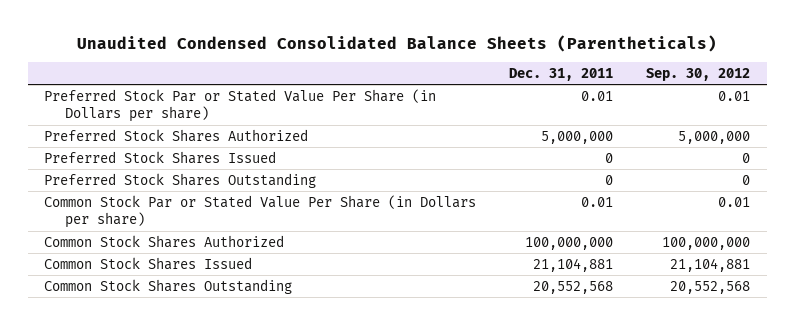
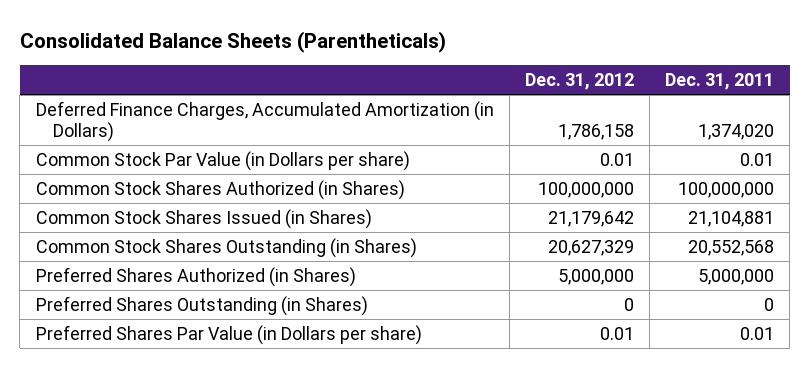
- Unaudited Condensed Consolidated Balance Sheets (Parentheticals)
+ Consolidated Balance Sheets (Parentheticals)
- | Dec. 31, 2011 | Sep. 30, 2012
+ | Dec. 31, 2012 | Dec. 31, 2011
- Preferred Stock Par or Stated Value Per Share (in Dollars per share) | 0.01 | 0.01
- Preferred Stock Shares Authorized | 5,000,000 | 5,000,000
- Preferred Stock Shares Issued | 0 | 0
- Preferred Stock Shares Outstanding | 0 | 0
- Common Stock Par or Stated Value Per Share (in Dollars per share) | 0.01 | 0.01
- Common Stock Shares Authorized | 100,000,000 | 100,000,000
- Common Stock Shares Issued | 21,104,881 | 21,104,881
- Common Stock Shares Outstanding | 20,552,568 | 20,552,568
+ Deferred Finance Charges, Accumulated Amortization (in Dollars) | 1,786,158 | 1,374,020
+ Common Stock Par Value (in Dollars per share) | 0.01 | 0.01
+ Common Stock Shares Authorized (in Shares) | 100,000,000 | 100,000,000
+ Common Stock Shares Issued (in Shares) | 21,179,642 | 21,104,881
+ Common Stock Shares Outstanding (in Shares) | 20,627,329 | 20,552,568
+ Preferred Shares Authorized (in Shares) | 5,000,000 | 5,000,000
+ Preferred Shares Outstanding (in Shares) | 0 | 0
+ Preferred Shares Par Value (in Dollars per share) | 0.01 | 0.01

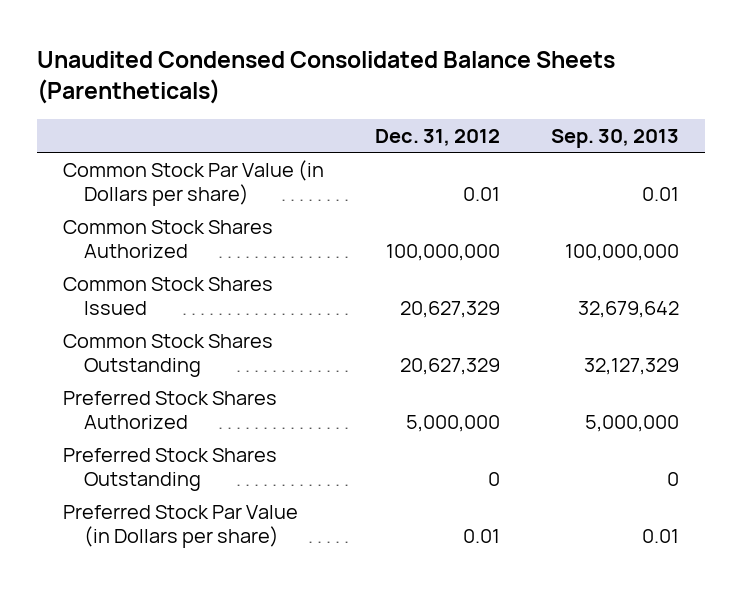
- Consolidated Balance Sheets (Parentheticals)
+ Unaudited Condensed Consolidated Balance Sheets (Parentheticals)
- | Dec. 31, 2012 | Dec. 31, 2011
+ | Dec. 31, 2012 | Sep. 30, 2013
- Deferred Finance Charges, Accumulated Amortization (in Dollars) | 1,786,158 | 1,374,020
- Common Stock Shares Authorized (in Shares) | 100,000,000 | 100,000,000
- Common Stock Shares Issued (in Shares) | 21,179,642 | 21,104,881
- Common Stock Shares Outstanding (in Shares) | 20,627,329 | 20,552,568
- Preferred Shares Authorized (in Shares) | 5,000,000 | 5,000,000
- Preferred Shares Outstanding (in Shares) | 0 | 0
- Preferred Shares Par Value (in Dollars per share) | 0.01 | 0.01
+ Common Stock Shares Authorized | 100,000,000 | 100,000,000
+ Common Stock Shares Issued | 20,627,329 | 32,679,642
+ Common Stock Shares Outstanding | 20,627,329 | 32,127,329
+ Preferred Stock Shares Authorized | 5,000,000 | 5,000,000
+ Preferred Stock Shares Outstanding | 0 | 0
+ Preferred Stock Par Value (in Dollars per share) | 0.01 | 0.01

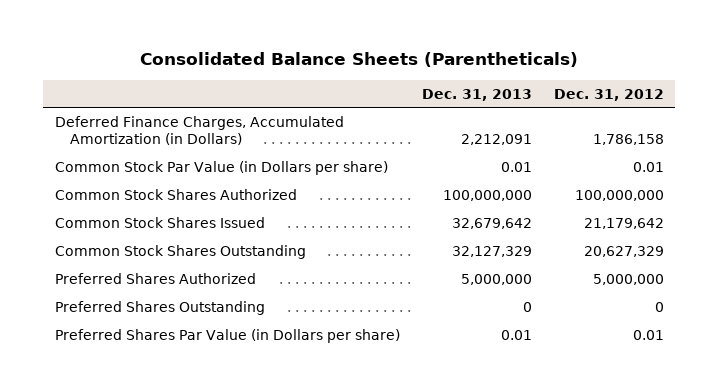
- Unaudited Condensed Consolidated Balance Sheets (Parentheticals)
+ Consolidated Balance Sheets (Parentheticals)
- | Dec. 31, 2012 | Sep. 30, 2013
+ | Dec. 31, 2013 | Dec. 31, 2012
+ Deferred Finance Charges, Accumulated Amortization (in Dollars) | 2,212,091 | 1,786,158
- Common Stock Shares Issued | 20,627,329 | 32,679,642
+ Common Stock Shares Issued | 32,679,642 | 21,179,642
- Preferred Stock Shares Authorized | 5,000,000 | 5,000,000
- Preferred Stock Shares Outstanding | 0 | 0
- Preferred Stock Par Value (in Dollars per share) | 0.01 | 0.01
+ Preferred Shares Authorized | 5,000,000 | 5,000,000
+ Preferred Shares Outstanding | 0 | 0
+ Preferred Shares Par Value (in Dollars per share) | 0.01 | 0.01

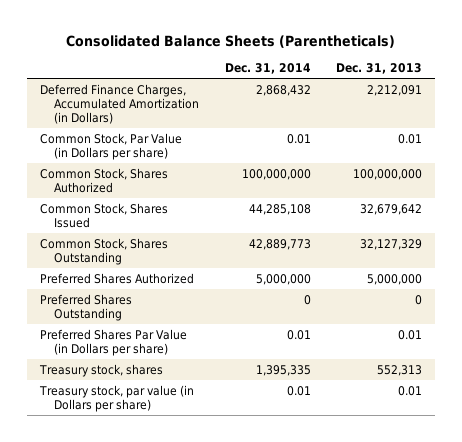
- | Dec. 31, 2013 | Dec. 31, 2012
+ | Dec. 31, 2014 | Dec. 31, 2013
- Common Stock Par Value (in Dollars per share) | 0.01 | 0.01
- Common Stock Shares Authorized | 100,000,000 | 100,000,000
- Common Stock Shares Issued | 32,679,642 | 21,179,642
- Common Stock Shares Outstanding | 32,127,329 | 20,627,329
+ Common Stock, Par Value (in Dollars per share) | 0.01 | 0.01
+ Common Stock, Shares Authorized | 100,000,000 | 100,000,000
+ Common Stock, Shares Issued | 44,285,108 | 32,679,642
+ Common Stock, Shares Outstanding | 42,889,773 | 32,127,329
+ Treasury stock, shares | 1,395,335 | 552,313
+ Treasury stock, par value (in Dollars per share) | 0.01 | 0.01

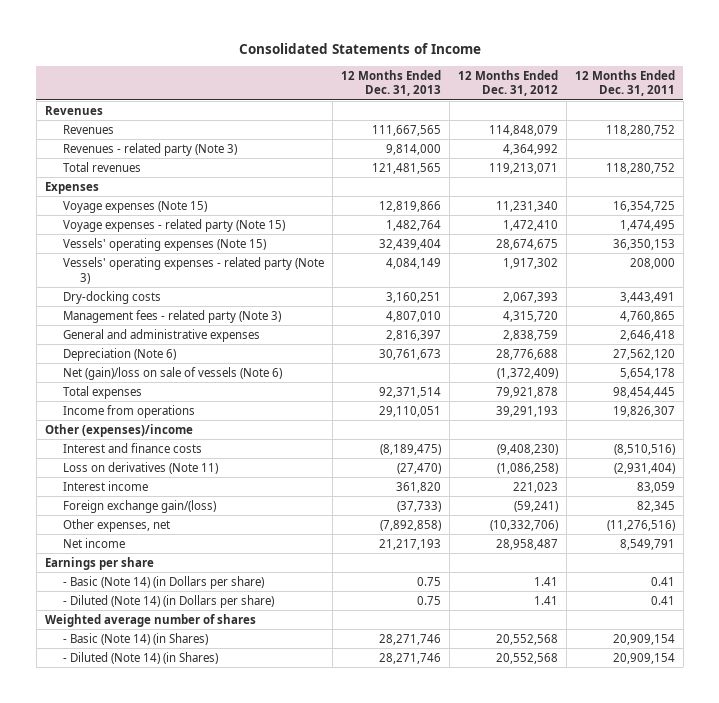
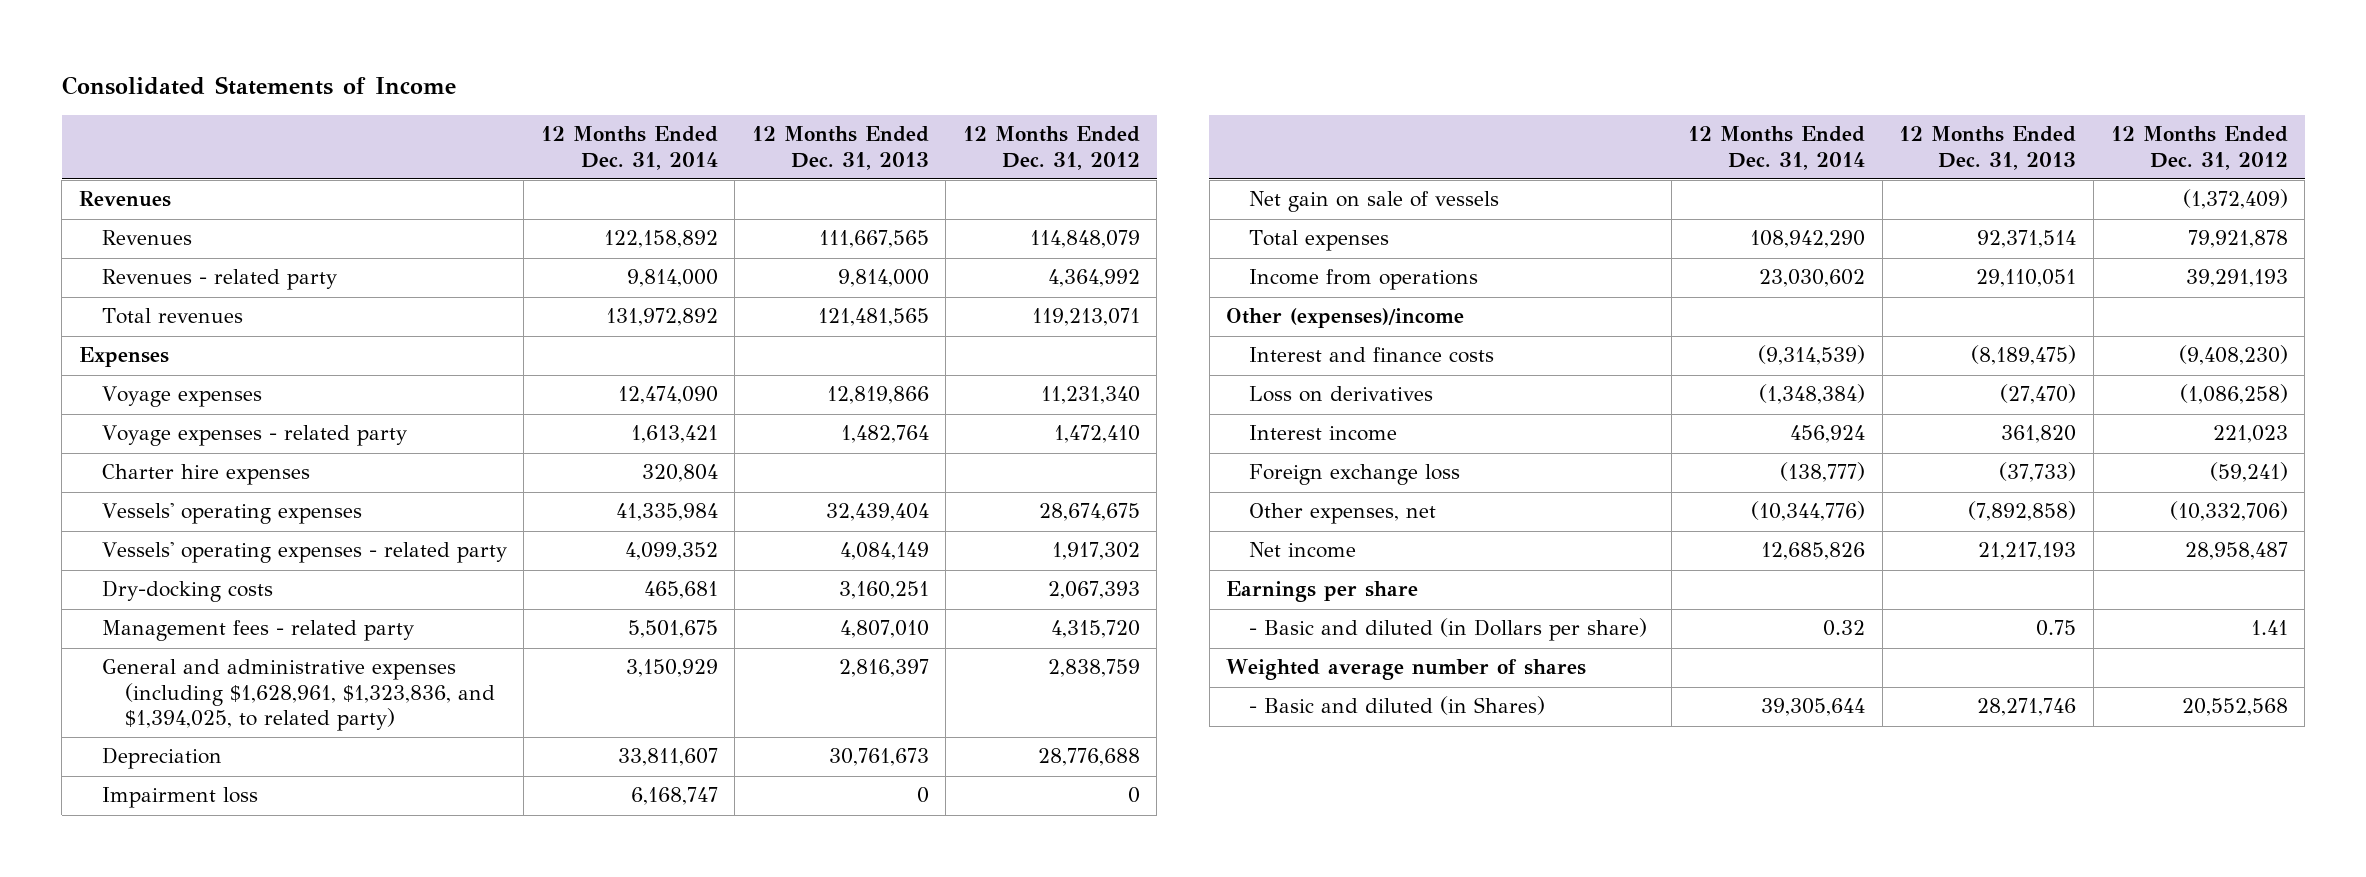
- | 12 Months Ended Dec. 31, 2013 | 12 Months Ended Dec. 31, 2012 | 12 Months Ended Dec. 31, 2011
+ | 12 Months Ended Dec. 31, 2014 | 12 Months Ended Dec. 31, 2013 | 12 Months Ended Dec. 31, 2012
- Revenues - related party (Note 3) | 9,814,000 | 4,364,992 |
+ Revenues - related party | 9,814,000 | 9,814,000 | 4,364,992
- Voyage expenses (Note 15) | 12,819,866 | 11,231,340 | 16,354,725
- Voyage expenses - related party (Note 15) | 1,482,764 | 1,472,410 | 1,474,495
- Vessels' operating expenses (Note 15) | 32,439,404 | 28,674,675 | 36,350,153
- Vessels' operating expenses - related party (Note 3) | 4,084,149 | 1,917,302 | 208,000
+ Voyage expenses | 12,474,090 | 12,819,866 | 11,231,340
+ Voyage expenses - related party | 1,613,421 | 1,482,764 | 1,472,410
+ Charter hire expenses | 320,804 | |
+ Vessels' operating expenses | 41,335,984 | 32,439,404 | 28,674,675
+ Vessels' operating expenses - related party | 4,099,352 | 4,084,149 | 1,917,302
- Management fees - related party (Note 3) | 4,807,010 | 4,315,720 | 4,760,865
- General and administrative expenses | 2,816,397 | 2,838,759 | 2,646,418
- Depreciation (Note 6) | 30,761,673 | 28,776,688 | 27,562,120
- Net (gain)/loss on sale of vessels (Note 6) | | (1,372,409) | 5,654,178
+ Management fees - related party | 5,501,675 | 4,807,010 | 4,315,720
+ General and administrative expenses (including $1,628,961, $1,323,836, and $1,394,025, to related party) | 3,150,929 | 2,816,397 | 2,838,759
+ Depreciation | 33,811,607 | 30,761,673 | 28,776,688
+ Impairment loss | 6,168,747 | 0 | 0
+ Net gain on sale of vessels | | | (1,372,409)
- Loss on derivatives (Note 11) | (27,470) | (1,086,258) | (2,931,404)
+ Loss on derivatives | (1,348,384) | (27,470) | (1,086,258)
- Foreign exchange gain/(loss) | (37,733) | (59,241) | 82,345
+ Foreign exchange loss | (138,777) | (37,733) | (59,241)
- - Basic (Note 14) (in Dollars per share) | 0.75 | 1.41 | 0.41
- - Diluted (Note 14) (in Dollars per share) | 0.75 | 1.41 | 0.41
+ - Basic and diluted (in Dollars per share) | 0.32 | 0.75 | 1.41
- - Basic (Note 14) (in Shares) | 28,271,746 | 20,552,568 | 20,909,154
- - Diluted (Note 14) (in Shares) | 28,271,746 | 20,552,568 | 20,909,154
+ - Basic and diluted (in Shares) | 39,305,644 | 28,271,746 | 20,552,568

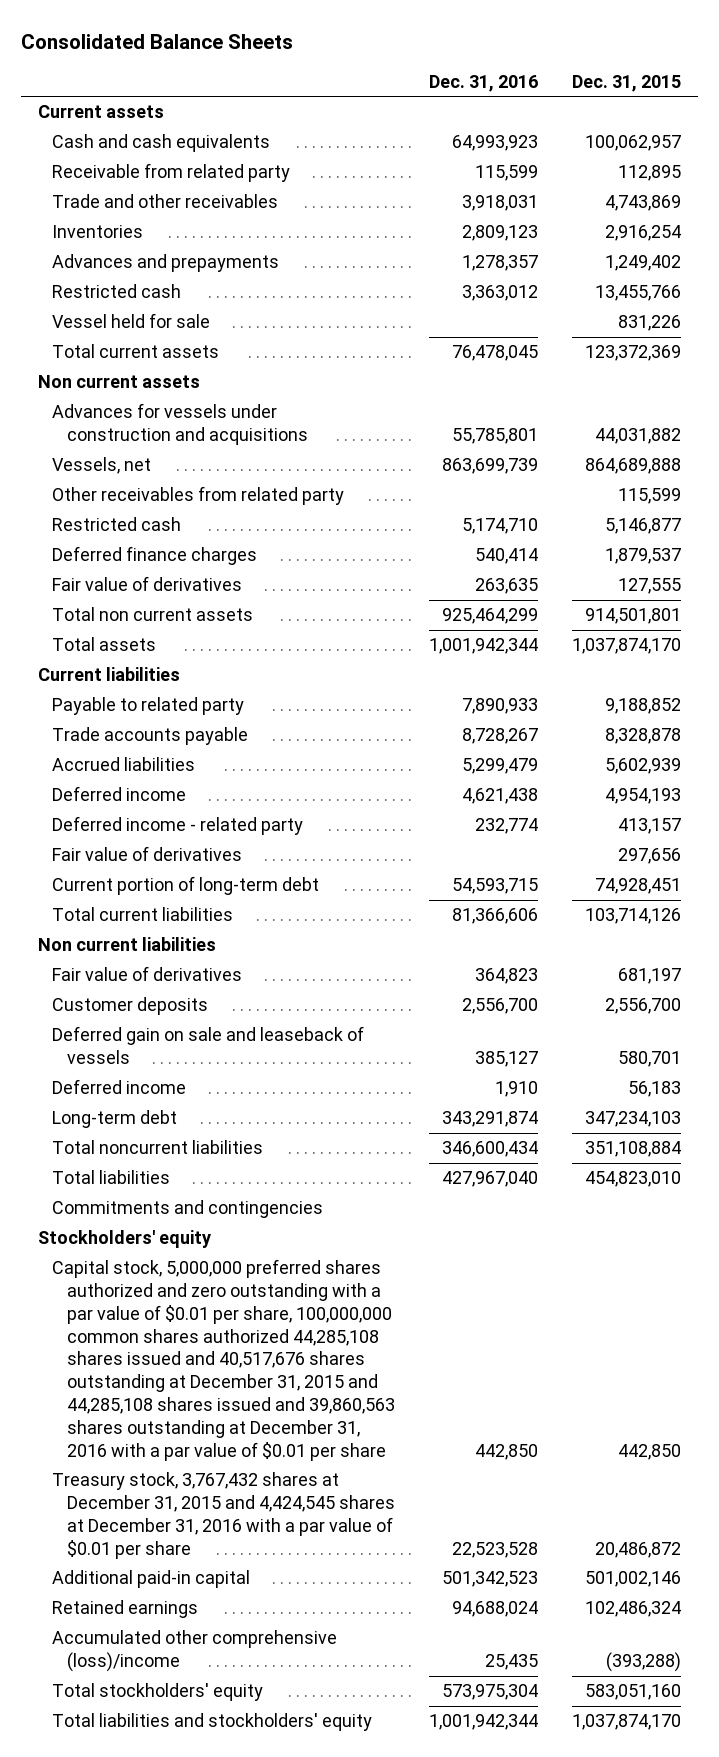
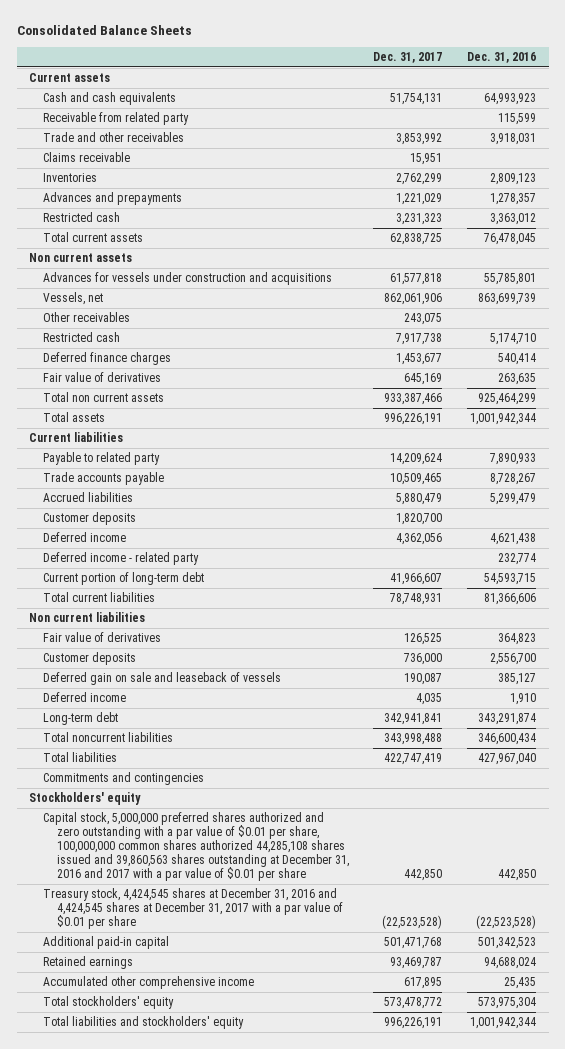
- | Dec. 31, 2016 | Dec. 31, 2015
+ | Dec. 31, 2017 | Dec. 31, 2016
+ Claims receivable | 15,951 |
- Vessel held for sale | | 831,226
- Other receivables from related party | | 115,599
+ Other receivables | 243,075 |
+ Customer deposits | 1,820,700 |
- Fair value of derivatives | | 297,656
- Capital stock, 5,000,000 preferred shares authorized and zero outstanding with a par value of $0.01 per share, 100,000,000 common shares authorized 44,285,108 shares issued and 40,517,676 shares outstanding at December 31, 2015 and 44,285,108 shares issued and 39,860,563 shares outstanding at December 31, 2016 with a par value of $0.01 per share | 442,850 | 442,850
- Treasury stock, 3,767,432 shares at December 31, 2015 and 4,424,545 shares at December 31, 2016 with a par value of $0.01 per share | 22,523,528 | 20,486,872
+ Capital stock, 5,000,000 preferred shares authorized and zero outstanding with a par value of $0.01 per share, 100,000,000 common shares authorized 44,285,108 shares issued and 39,860,563 shares outstanding at December 31, 2016 and 2017 with a par value of $0.01 per share | 442,850 | 442,850
+ Treasury stock, 4,424,545 shares at December 31, 2016 and 4,424,545 shares at December 31, 2017 with a par value of $0.01 per share | (22,523,528) | (22,523,528)
- Accumulated other comprehensive (loss)/income | 25,435 | (393,288)
+ Accumulated other comprehensive income | 617,895 | 25,435

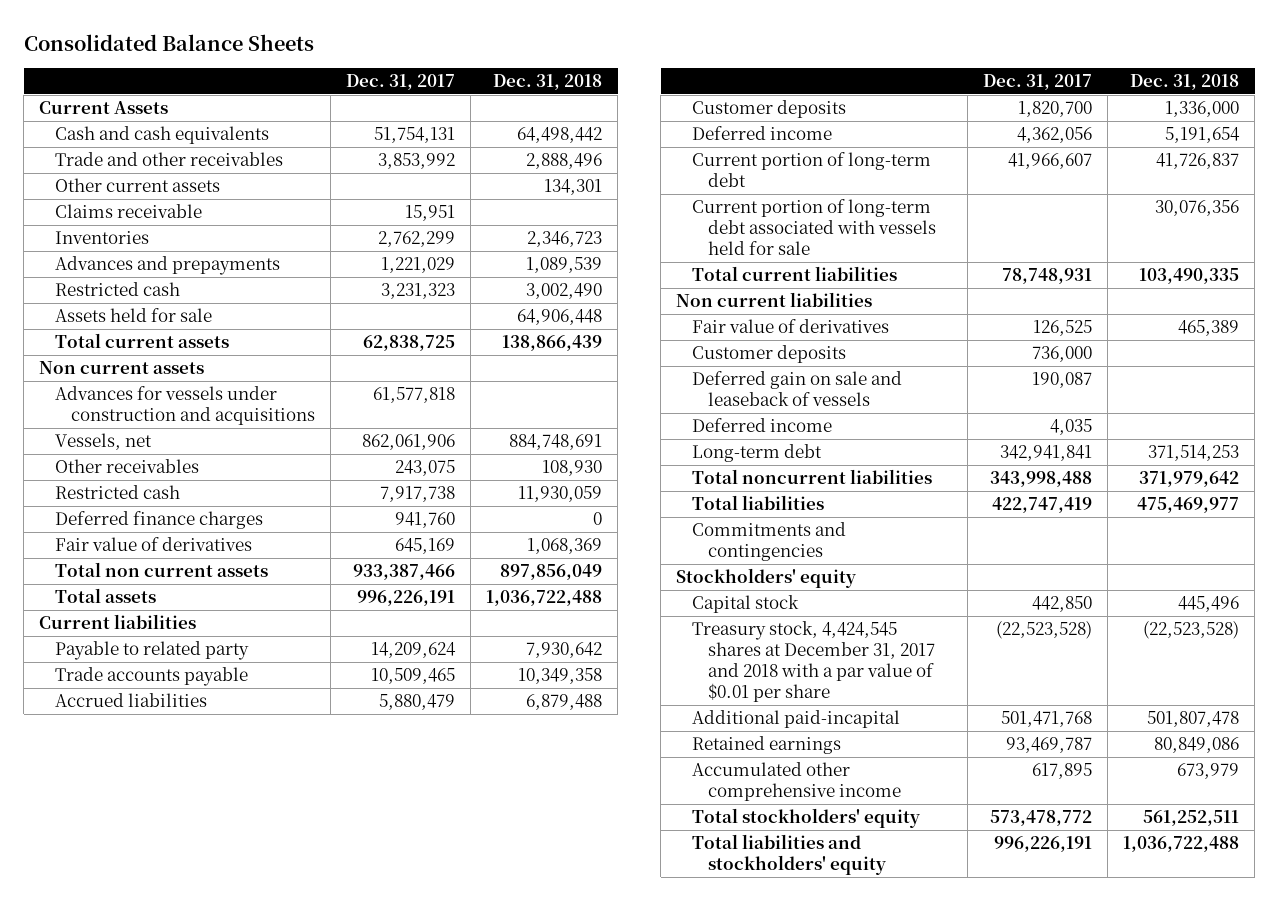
- | Dec. 31, 2017 | Dec. 31, 2016
+ | Dec. 31, 2017 | Dec. 31, 2018
- Current assets
+ Current Assets
- Receivable from related party | | 115,599
+ Other current assets | | 134,301
+ Assets held for sale | | 64,906,448
- Deferred finance charges | 1,453,677 | 540,414
+ Deferred finance charges | 941,760 | 0
- Deferred income - related party | | 232,774
+ Current portion of long-term debt associated with vessels held for sale | | 30,076,356
- Capital stock, 5,000,000 preferred shares authorized and zero outstanding with a par value of $0.01 per share, 100,000,000 common shares authorized 44,285,108 shares issued and 39,860,563 shares outstanding at December 31, 2016 and 2017 with a par value of $0.01 per share | 442,850 | 442,850
- Treasury stock, 4,424,545 shares at December 31, 2016 and 4,424,545 shares at December 31, 2017 with a par value of $0.01 per share | (22,523,528) | (22,523,528)
- Additional paid-in capital | 501,471,768 | 501,342,523
+ Capital stock | 442,850 | 445,496
+ Treasury stock, 4,424,545 shares at December 31, 2017 and 2018 with a par value of $0.01 per share | (22,523,528) | (22,523,528)
+ Additional paid-incapital | 501,471,768 | 501,807,478

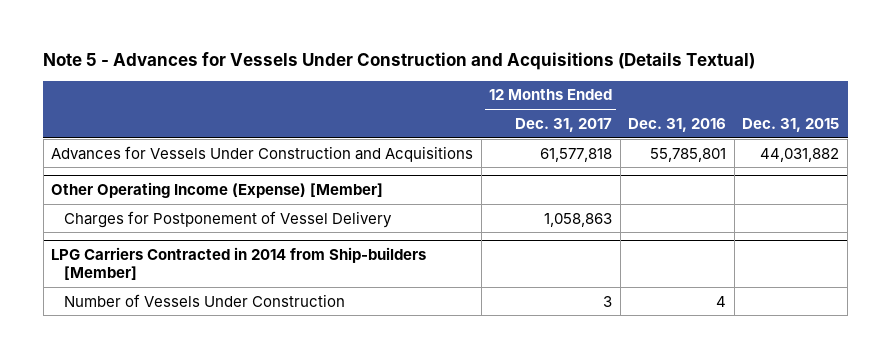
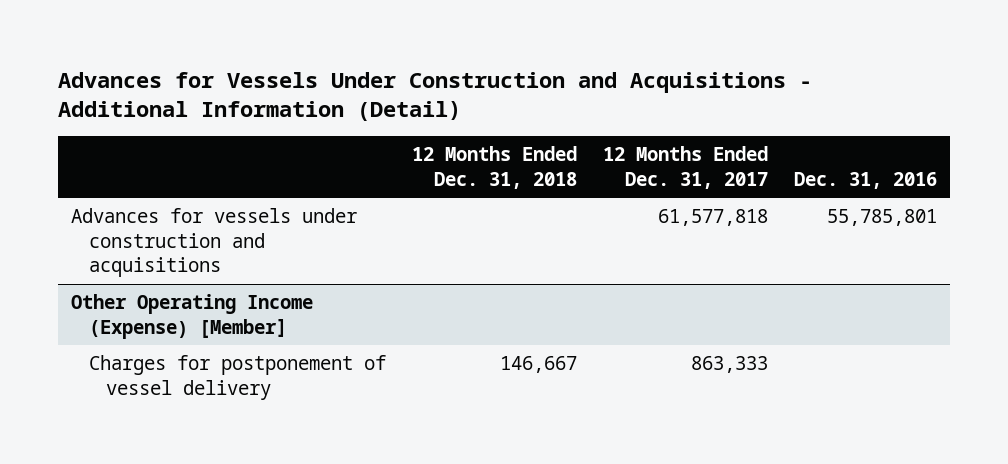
- Note 5 - Advances for Vessels Under Construction and Acquisitions (Details Textual)
+ Advances for Vessels Under Construction and Acquisitions - Additional Information (Detail)
- | 12 Months Ended Dec. 31, 2017 | Dec. 31, 2016 | Dec. 31, 2015
+ | 12 Months Ended Dec. 31, 2018 | 12 Months Ended Dec. 31, 2017 | Dec. 31, 2016
- Advances for Vessels Under Construction and Acquisitions | 61,577,818 | 55,785,801 | 44,031,882
+ Advances for vessels under construction and acquisitions | | 61,577,818 | 55,785,801
@ Other Operating Income (Expense) [Member]
- Charges for Postponement of Vessel Delivery | 1,058,863 | |
- LPG Carriers Contracted in 2014 from Ship-builders [Member]
- Number of Vessels Under Construction | 3 | 4 |
@ Other Operating Income (Expense) [Member]
+ Charges for postponement of vessel delivery | 146,667 | 863,333 |

